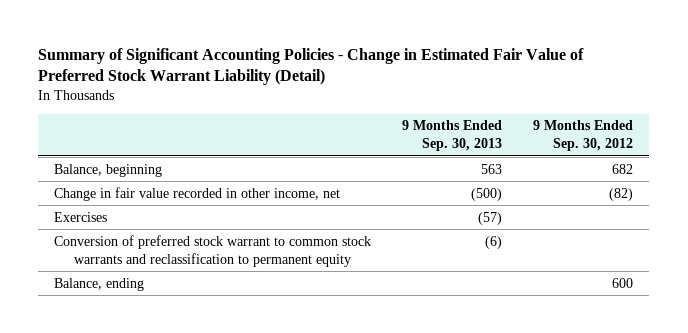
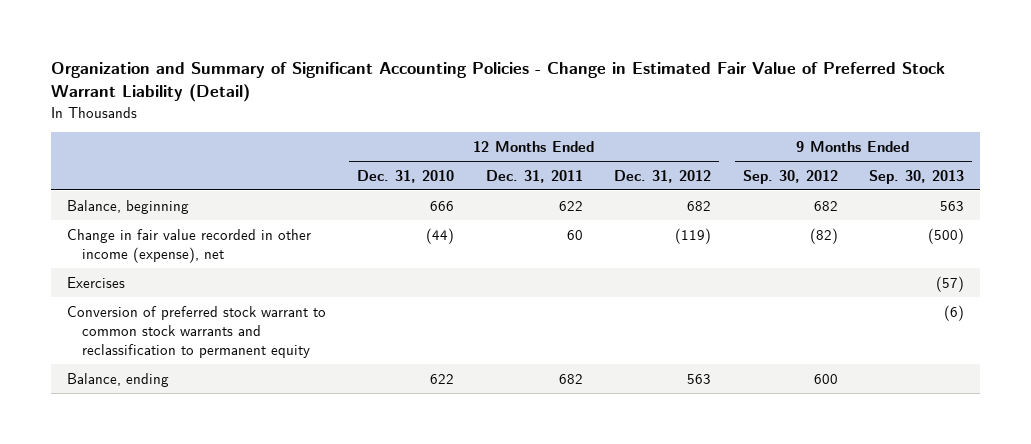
- Summary of Significant Accounting Policies - Change in Estimated Fair Value of Preferred Stock Warrant Liability (Detail)
+ Organization and Summary of Significant Accounting Policies - Change in Estimated Fair Value of Preferred Stock Warrant Liability (Detail)
- | 9 Months Ended Sep. 30, 2013 | 9 Months Ended Sep. 30, 2012
+ | 12 Months Ended Dec. 31, 2010 | 12 Months Ended Dec. 31, 2011 | 12 Months Ended Dec. 31, 2012 | 9 Months Ended Sep. 30, 2012 | 9 Months Ended Sep. 30, 2013
- Change in fair value recorded in other income, net | (500) | (82)
+ Change in fair value recorded in other income (expense), net | (44) | 60 | (119) | (82) | (500)

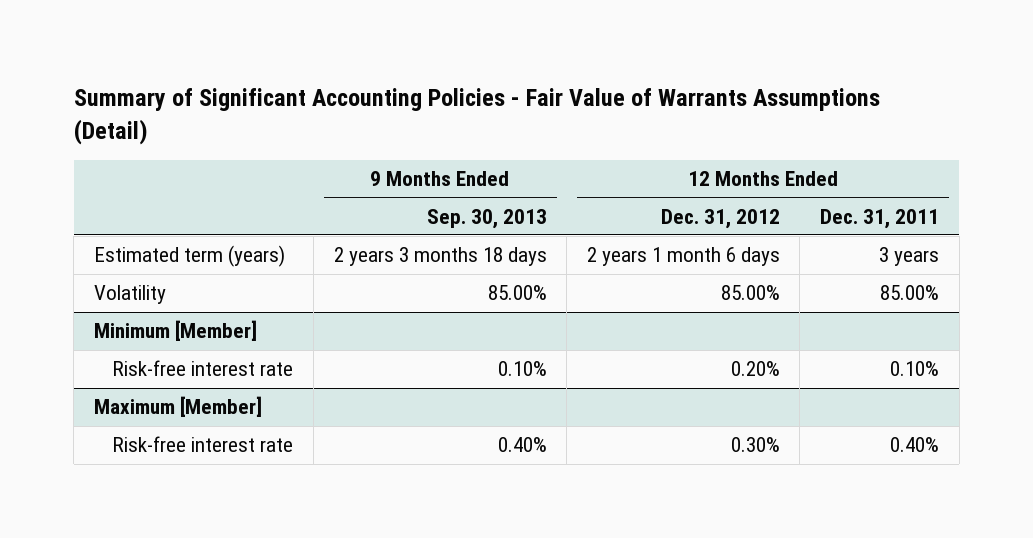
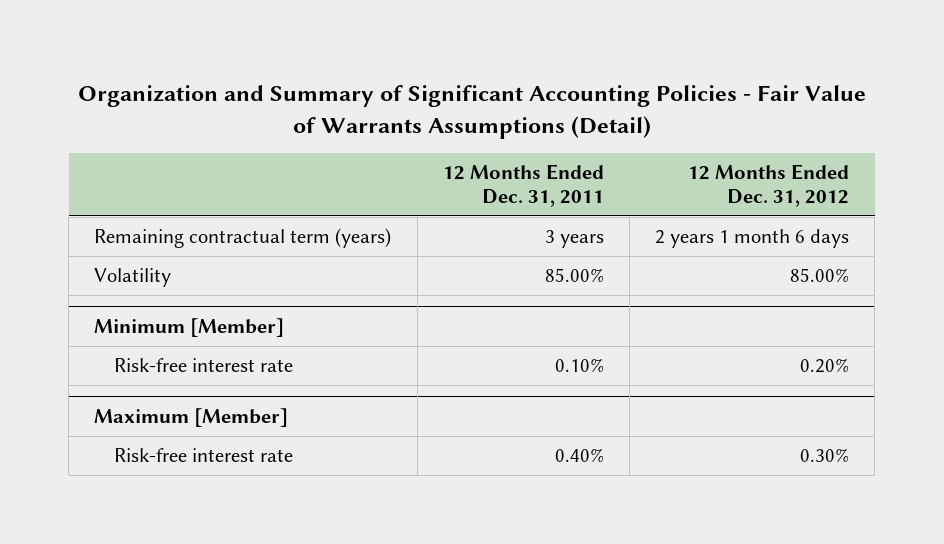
- Summary of Significant Accounting Policies - Fair Value of Warrants Assumptions (Detail)
+ Organization and Summary of Significant Accounting Policies - Fair Value of Warrants Assumptions (Detail)
- | 9 Months Ended Sep. 30, 2013 | 12 Months Ended Dec. 31, 2012 | 12 Months Ended Dec. 31, 2011
+ | 12 Months Ended Dec. 31, 2011 | 12 Months Ended Dec. 31, 2012
- Estimated term (years) | 2 years 3 months 18 days | 2 years 1 month 6 days | 3 years
+ Remaining contractual term (years) | 3 years | 2 years 1 month 6 days

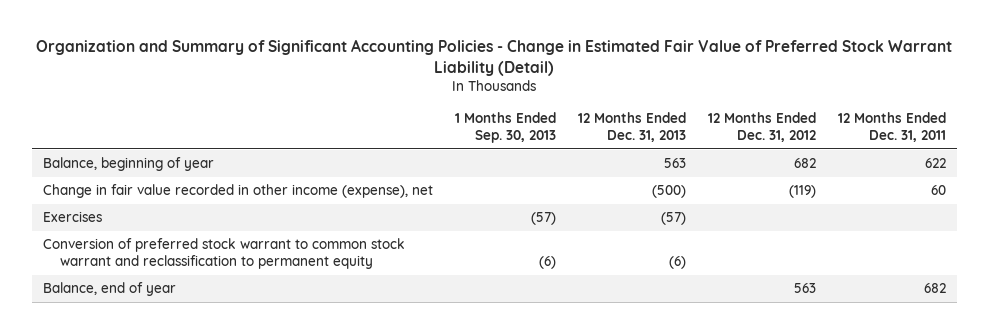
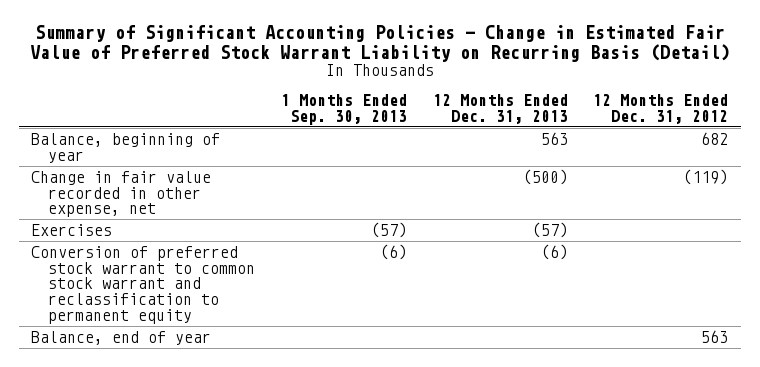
- Organization and Summary of Significant Accounting Policies - Change in Estimated Fair Value of Preferred Stock Warrant Liability (Detail)
+ Summary of Significant Accounting Policies - Change in Estimated Fair Value of Preferred Stock Warrant Liability on Recurring Basis (Detail)
- | 1 Months Ended Sep. 30, 2013 | 12 Months Ended Dec. 31, 2013 | 12 Months Ended Dec. 31, 2012 | 12 Months Ended Dec. 31, 2011
+ | 1 Months Ended Sep. 30, 2013 | 12 Months Ended Dec. 31, 2013 | 12 Months Ended Dec. 31, 2012
- Change in fair value recorded in other income (expense), net | | (500) | (119) | 60
+ Change in fair value recorded in other expense, net | | (500) | (119)

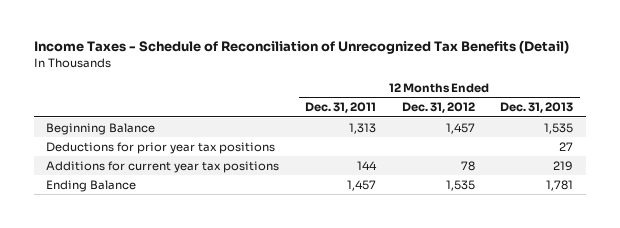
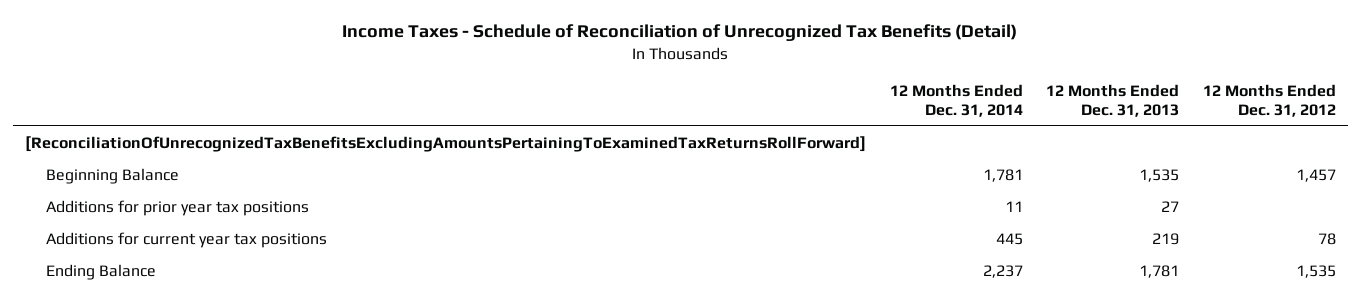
- | 12 Months Ended Dec. 31, 2011 | 12 Months Ended Dec. 31, 2012 | 12 Months Ended Dec. 31, 2013
+ | 12 Months Ended Dec. 31, 2014 | 12 Months Ended Dec. 31, 2013 | 12 Months Ended Dec. 31, 2012
+ [ReconciliationOfUnrecognizedTaxBenefitsExcludingAmountsPertainingToExaminedTaxReturnsRollForward]
- Deductions for prior year tax positions | | | 27
+ Additions for prior year tax positions | 11 | 27 |

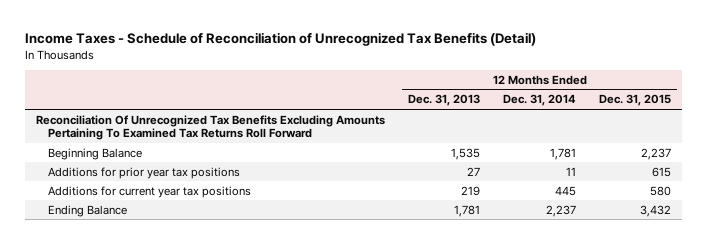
- | 12 Months Ended Dec. 31, 2014 | 12 Months Ended Dec. 31, 2013 | 12 Months Ended Dec. 31, 2012
+ | 12 Months Ended Dec. 31, 2013 | 12 Months Ended Dec. 31, 2014 | 12 Months Ended Dec. 31, 2015
- [ReconciliationOfUnrecognizedTaxBenefitsExcludingAmountsPertainingToExaminedTaxReturnsRollForward]
+ Reconciliation Of Unrecognized Tax Benefits Excluding Amounts Pertaining To Examined Tax Returns Roll Forward

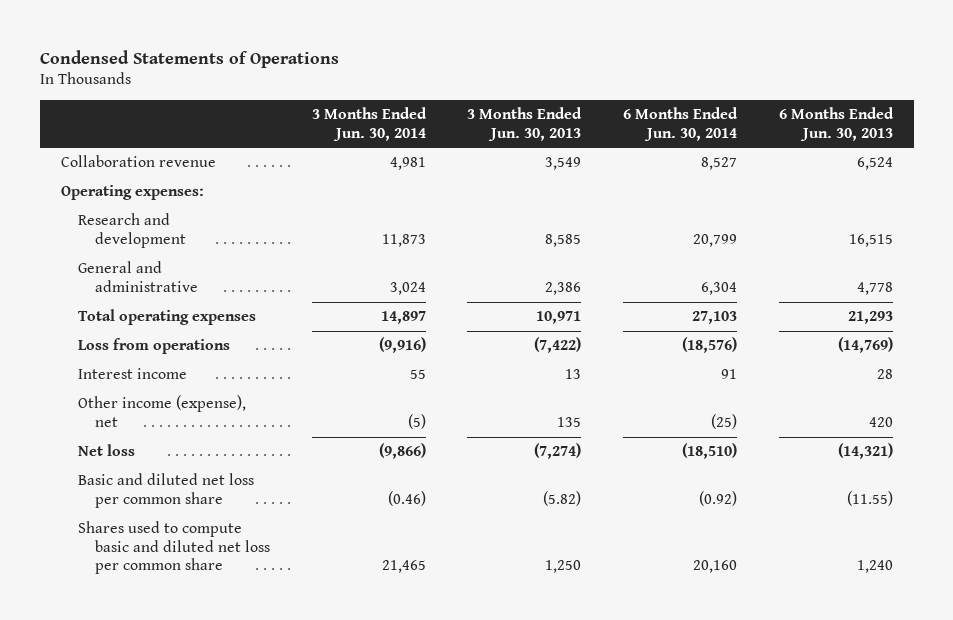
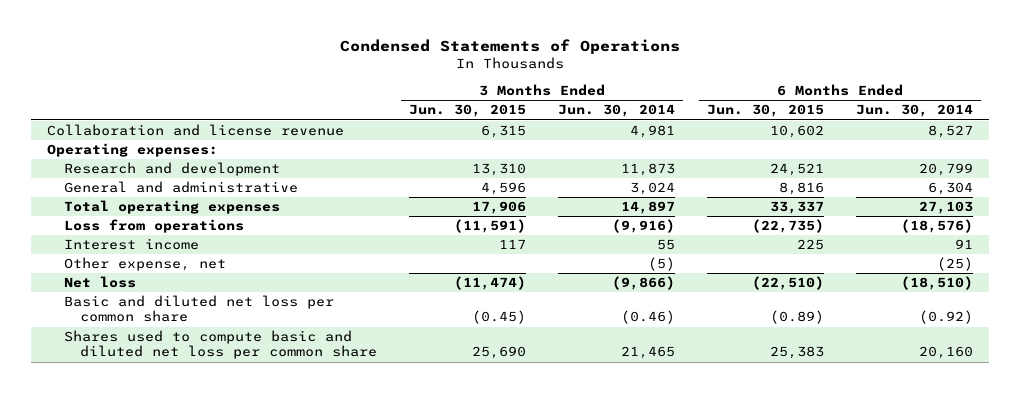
- | 3 Months Ended Jun. 30, 2014 | 3 Months Ended Jun. 30, 2013 | 6 Months Ended Jun. 30, 2014 | 6 Months Ended Jun. 30, 2013
+ | 3 Months Ended Jun. 30, 2015 | 3 Months Ended Jun. 30, 2014 | 6 Months Ended Jun. 30, 2015 | 6 Months Ended Jun. 30, 2014
- Collaboration revenue | 4,981 | 3,549 | 8,527 | 6,524
+ Collaboration and license revenue | 6,315 | 4,981 | 10,602 | 8,527
- Other income (expense), net | (5) | 135 | (25) | 420
+ Other expense, net | | (5) | | (25)

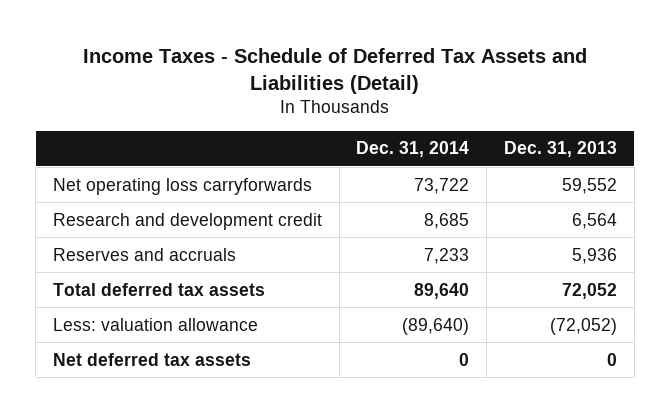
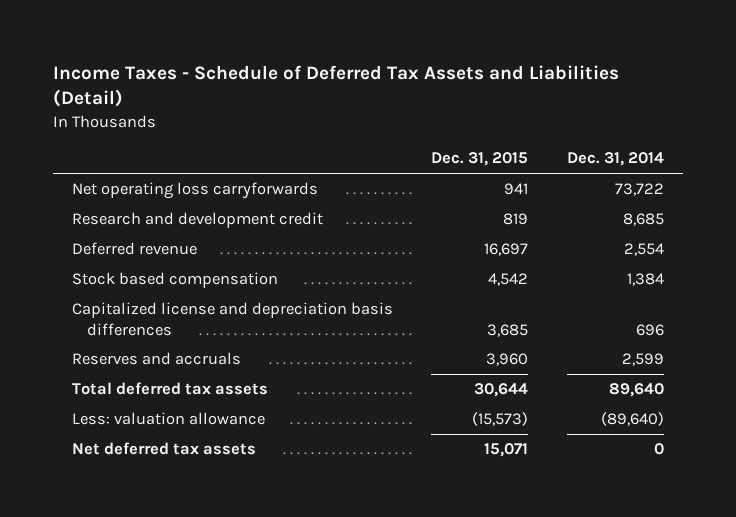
- | Dec. 31, 2014 | Dec. 31, 2013
+ | Dec. 31, 2015 | Dec. 31, 2014
- Reserves and accruals | 7,233 | 5,936
+ Deferred revenue | 16,697 | 2,554
+ Stock based compensation | 4,542 | 1,384
+ Capitalized license and depreciation basis differences | 3,685 | 696
+ Reserves and accruals | 3,960 | 2,599

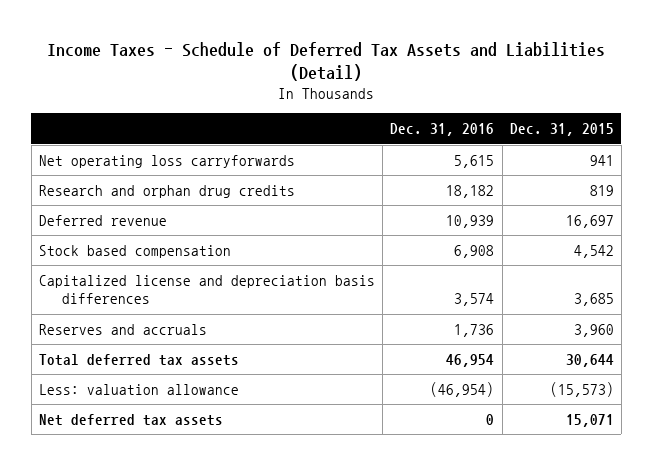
- | Dec. 31, 2015 | Dec. 31, 2014
+ | Dec. 31, 2016 | Dec. 31, 2015
- Research and development credit | 819 | 8,685
+ Research and orphan drug credits | 18,182 | 819

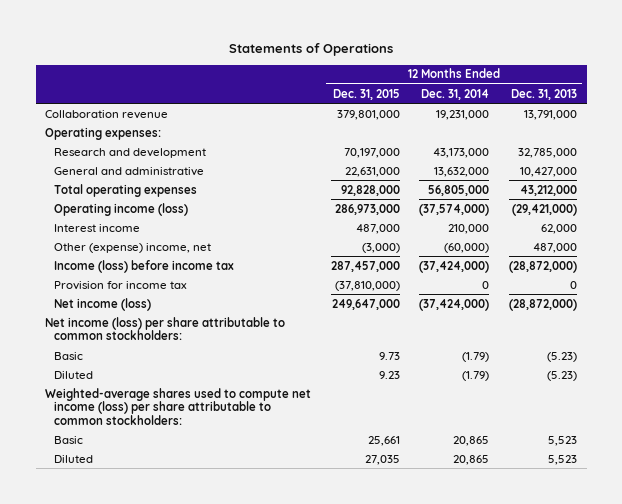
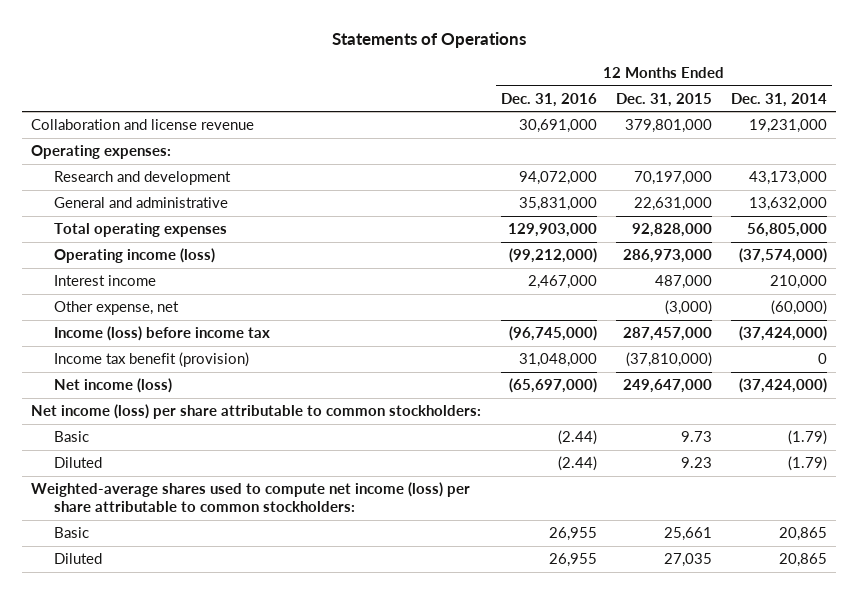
- | 12 Months Ended Dec. 31, 2015 | 12 Months Ended Dec. 31, 2014 | 12 Months Ended Dec. 31, 2013
+ | 12 Months Ended Dec. 31, 2016 | 12 Months Ended Dec. 31, 2015 | 12 Months Ended Dec. 31, 2014
- Collaboration revenue | 379,801,000 | 19,231,000 | 13,791,000
+ Collaboration and license revenue | 30,691,000 | 379,801,000 | 19,231,000
- Other (expense) income, net | (3,000) | (60,000) | 487,000
+ Other expense, net | | (3,000) | (60,000)
- Provision for income tax | (37,810,000) | 0 | 0
+ Income tax benefit (provision) | 31,048,000 | (37,810,000) | 0

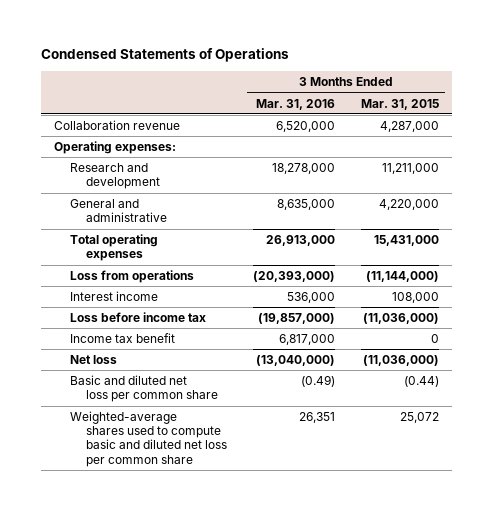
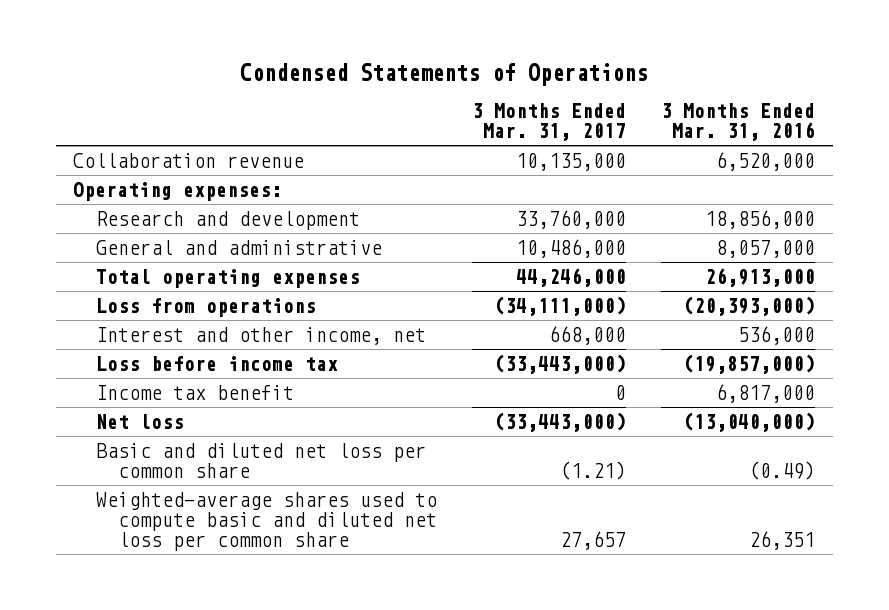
- | 3 Months Ended Mar. 31, 2016 | 3 Months Ended Mar. 31, 2015
+ | 3 Months Ended Mar. 31, 2017 | 3 Months Ended Mar. 31, 2016
- Research and development | 18,278,000 | 11,211,000
- General and administrative | 8,635,000 | 4,220,000
+ Research and development | 33,760,000 | 18,856,000
+ General and administrative | 10,486,000 | 8,057,000
- Interest income | 536,000 | 108,000
+ Interest and other income, net | 668,000 | 536,000

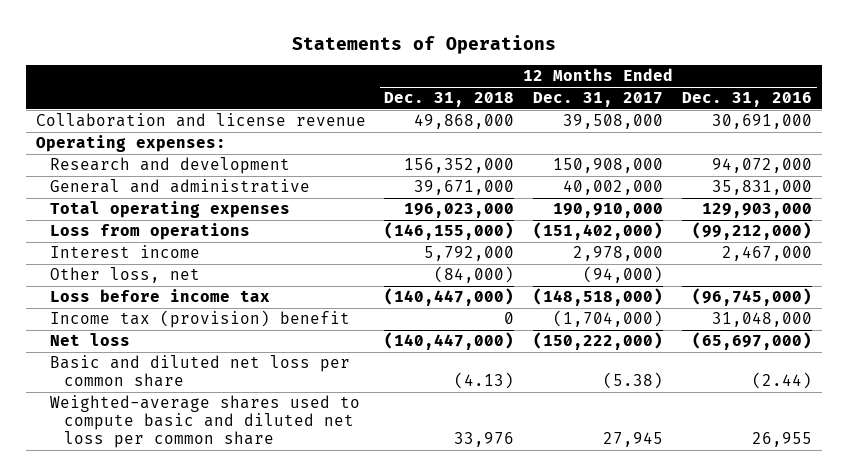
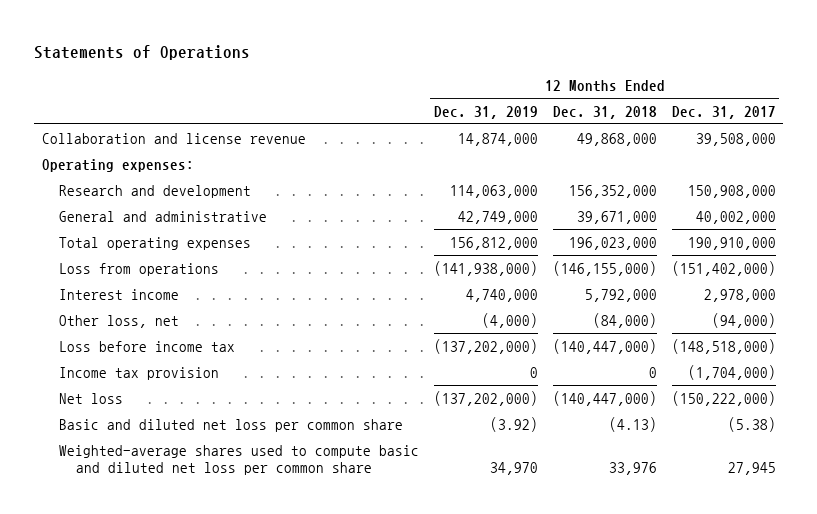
- | 12 Months Ended Dec. 31, 2018 | 12 Months Ended Dec. 31, 2017 | 12 Months Ended Dec. 31, 2016
+ | 12 Months Ended Dec. 31, 2019 | 12 Months Ended Dec. 31, 2018 | 12 Months Ended Dec. 31, 2017
- Income tax (provision) benefit | 0 | (1,704,000) | 31,048,000
+ Income tax provision | 0 | 0 | (1,704,000)

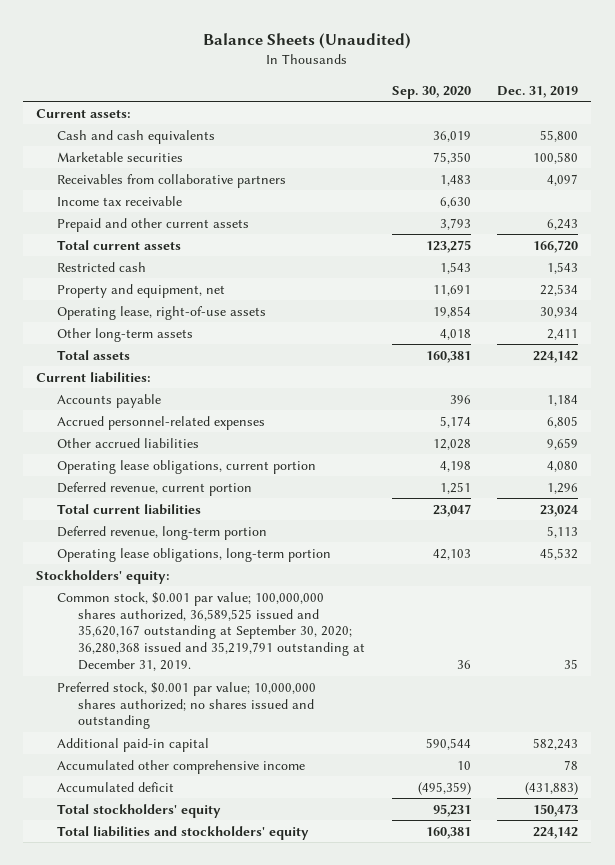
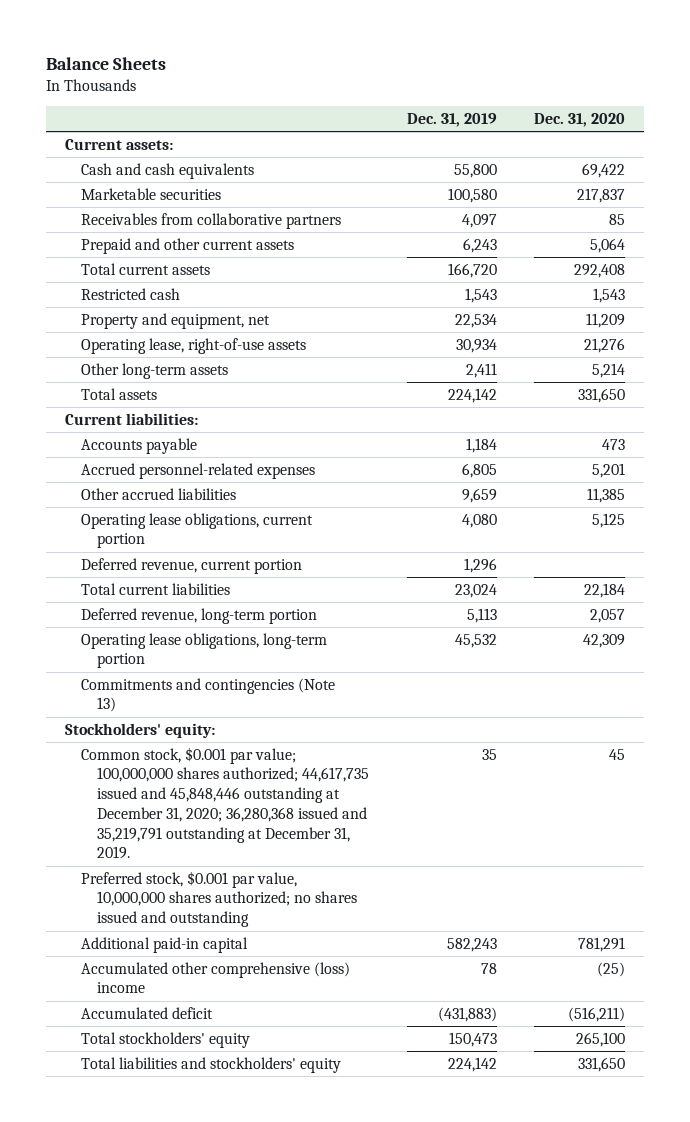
- Balance Sheets (Unaudited)
+ Balance Sheets
- | Sep. 30, 2020 | Dec. 31, 2019
+ | Dec. 31, 2019 | Dec. 31, 2020
- Income tax receivable | 6,630 |
+ Commitments and contingencies (Note 13)
- Common stock, $0.001 par value; 100,000,000 shares authorized, 36,589,525 issued and 35,620,167 outstanding at September 30, 2020; 36,280,368 issued and 35,219,791 outstanding at December 31, 2019. | 36 | 35
- Preferred stock, $0.001 par value; 10,000,000 shares authorized; no shares issued and outstanding
+ Common stock, $0.001 par value; 100,000,000 shares authorized; 44,617,735 issued and 45,848,446 outstanding at December 31, 2020; 36,280,368 issued and 35,219,791 outstanding at December 31, 2019. | 35 | 45
+ Preferred stock, $0.001 par value, 10,000,000 shares authorized; no shares issued and outstanding
- Accumulated other comprehensive income | 10 | 78
+ Accumulated other comprehensive (loss) income | 78 | (25)

